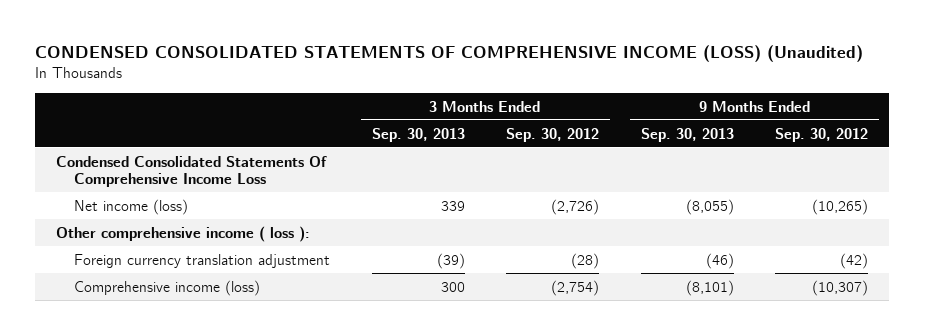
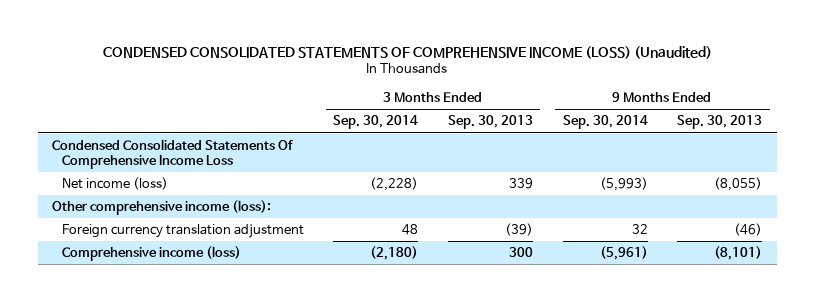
- | 3 Months Ended Sep. 30, 2013 | 3 Months Ended Sep. 30, 2012 | 9 Months Ended Sep. 30, 2013 | 9 Months Ended Sep. 30, 2012
+ | 3 Months Ended Sep. 30, 2014 | 3 Months Ended Sep. 30, 2013 | 9 Months Ended Sep. 30, 2014 | 9 Months Ended Sep. 30, 2013
- Other comprehensive income ( loss ):
+ Other comprehensive income (loss):

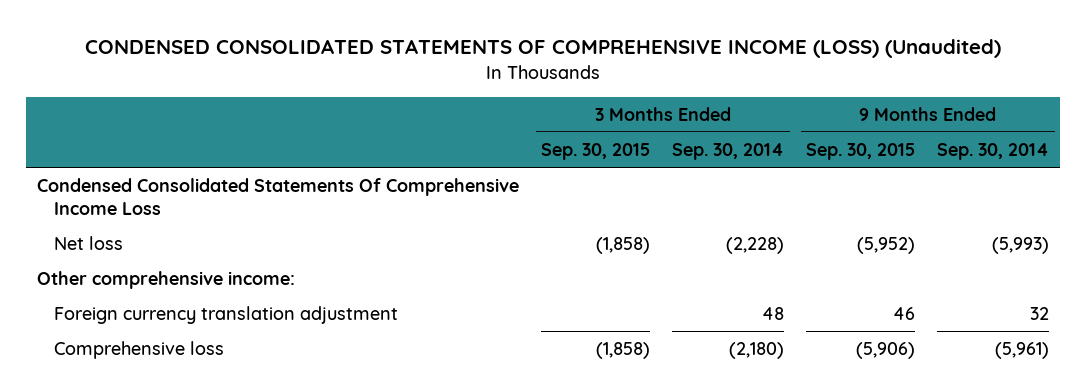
- | 3 Months Ended Sep. 30, 2014 | 3 Months Ended Sep. 30, 2013 | 9 Months Ended Sep. 30, 2014 | 9 Months Ended Sep. 30, 2013
+ | 3 Months Ended Sep. 30, 2015 | 3 Months Ended Sep. 30, 2014 | 9 Months Ended Sep. 30, 2015 | 9 Months Ended Sep. 30, 2014
- Net income (loss) | (2,228) | 339 | (5,993) | (8,055)
- Other comprehensive income (loss):
+ Net loss | (1,858) | (2,228) | (5,952) | (5,993)
+ Other comprehensive income:
- Comprehensive income (loss) | (2,180) | 300 | (5,961) | (8,101)
+ Comprehensive loss | (1,858) | (2,180) | (5,906) | (5,961)

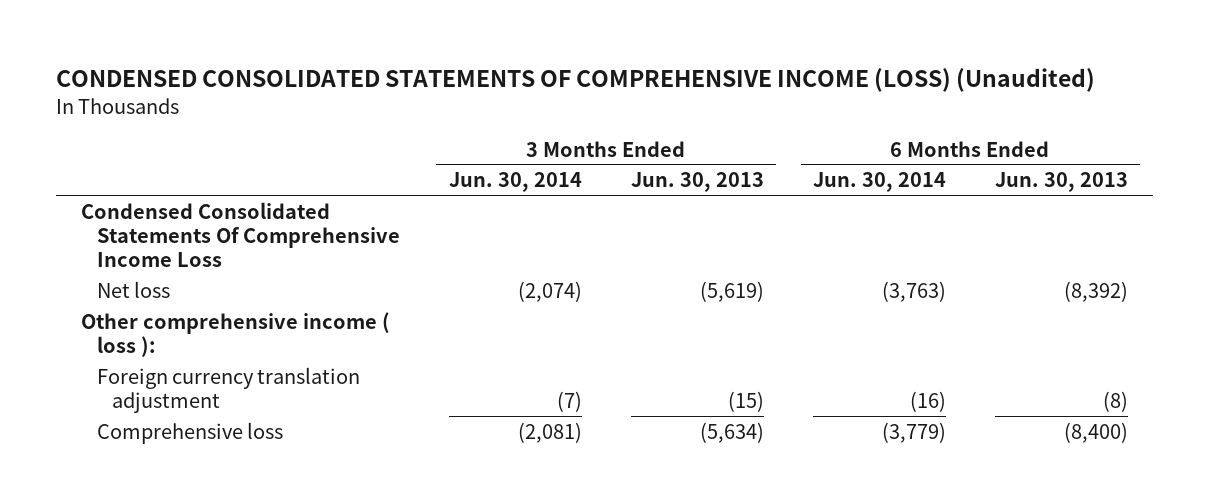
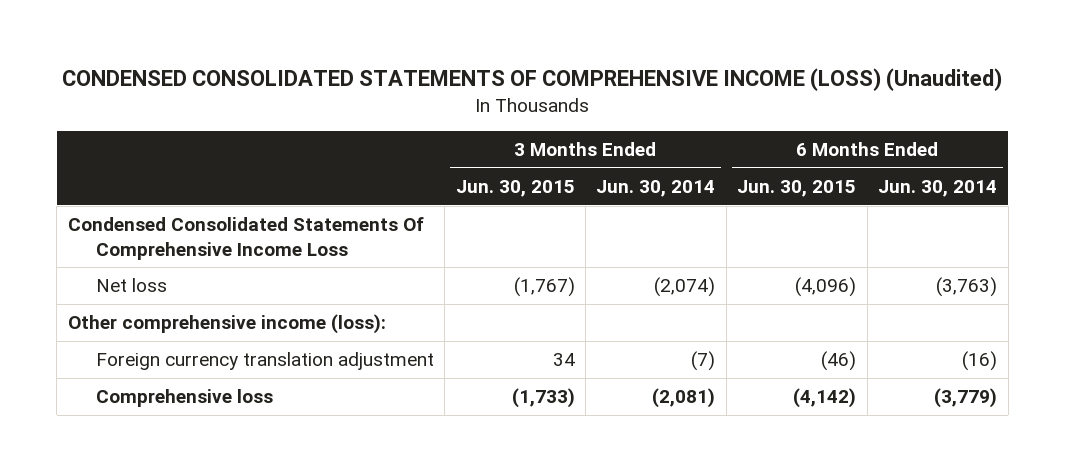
- | 3 Months Ended Jun. 30, 2014 | 3 Months Ended Jun. 30, 2013 | 6 Months Ended Jun. 30, 2014 | 6 Months Ended Jun. 30, 2013
+ | 3 Months Ended Jun. 30, 2015 | 3 Months Ended Jun. 30, 2014 | 6 Months Ended Jun. 30, 2015 | 6 Months Ended Jun. 30, 2014
- Other comprehensive income ( loss ):
+ Other comprehensive income (loss):

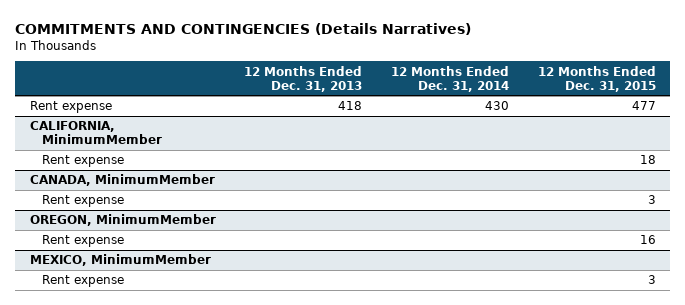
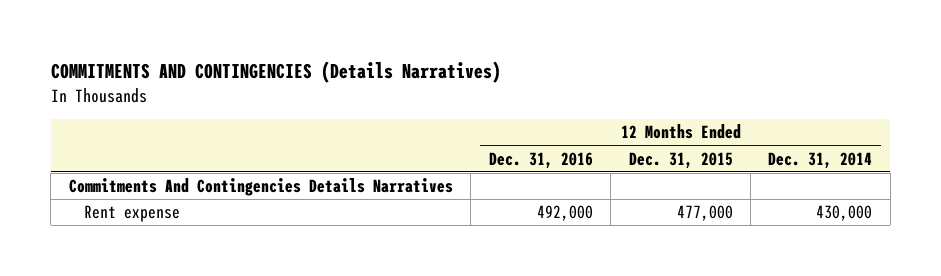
- | 12 Months Ended Dec. 31, 2013 | 12 Months Ended Dec. 31, 2014 | 12 Months Ended Dec. 31, 2015
+ | 12 Months Ended Dec. 31, 2016 | 12 Months Ended Dec. 31, 2015 | 12 Months Ended Dec. 31, 2014
- Rent expense | 418 | 430 | 477
- CALIFORNIA, MinimumMember
- Rent expense | | | 18
- CANADA, MinimumMember
- Rent expense | | | 3
- OREGON, MinimumMember
- Rent expense | | | 16
- MEXICO, MinimumMember
- Rent expense | | | 3
+ Commitments And Contingencies Details Narratives
+ Rent expense | 492,000 | 477,000 | 430,000

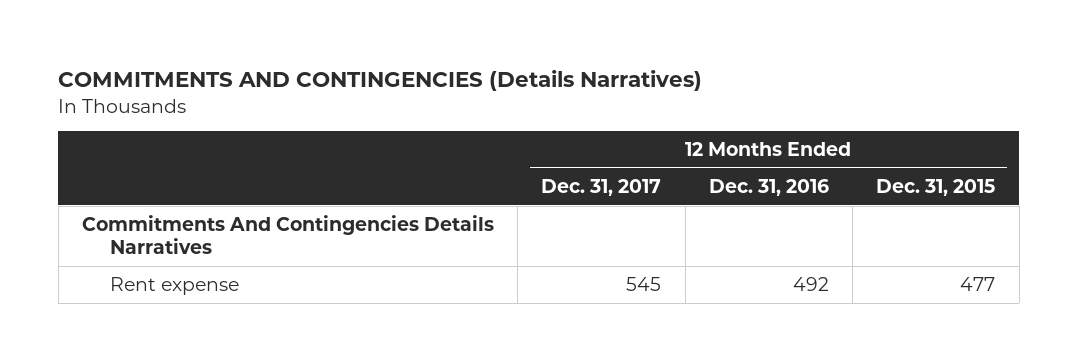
- | 12 Months Ended Dec. 31, 2016 | 12 Months Ended Dec. 31, 2015 | 12 Months Ended Dec. 31, 2014
+ | 12 Months Ended Dec. 31, 2017 | 12 Months Ended Dec. 31, 2016 | 12 Months Ended Dec. 31, 2015
- Rent expense | 492,000 | 477,000 | 430,000
+ Rent expense | 545 | 492 | 477

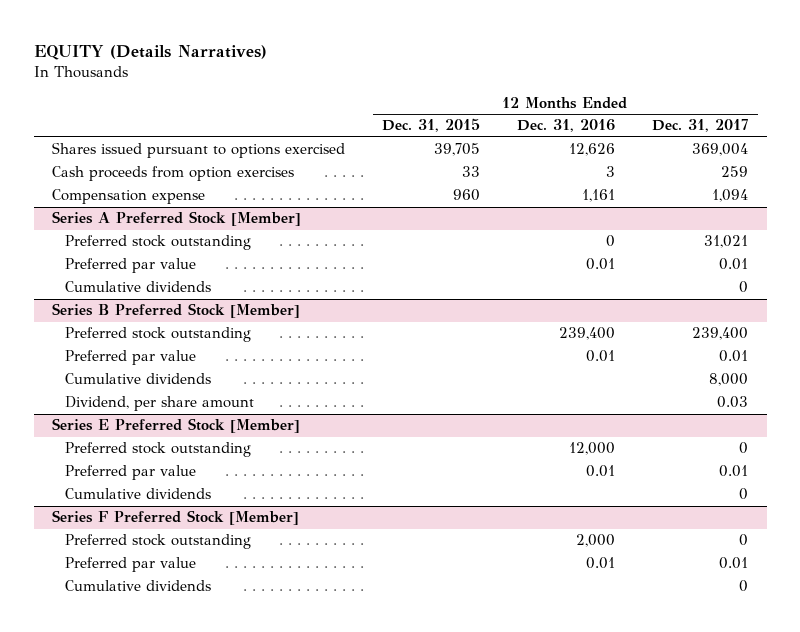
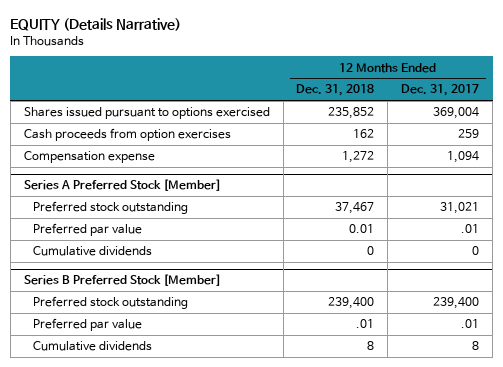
- EQUITY (Details Narratives)
+ EQUITY (Details Narrative)
- | 12 Months Ended Dec. 31, 2015 | 12 Months Ended Dec. 31, 2016 | 12 Months Ended Dec. 31, 2017
+ | 12 Months Ended Dec. 31, 2018 | 12 Months Ended Dec. 31, 2017
@ Series A Preferred Stock [Member]
- Preferred par value | | 0.01 | 0.01
+ Preferred par value | 0.01 | .01
@ Series B Preferred Stock [Member]
- Preferred par value | | 0.01 | 0.01
- Cumulative dividends | | | 8,000
- Dividend, per share amount | | | 0.03
- Series E Preferred Stock [Member]
- Preferred stock outstanding | | 12,000 | 0
- Preferred par value | | 0.01 | 0.01
- Cumulative dividends | | | 0
- Series F Preferred Stock [Member]
- Preferred stock outstanding | | 2,000 | 0
- Preferred par value | | 0.01 | 0.01
- Cumulative dividends | | | 0
@ Series B Preferred Stock [Member]
+ Preferred par value | .01 | .01
+ Cumulative dividends | 8 | 8

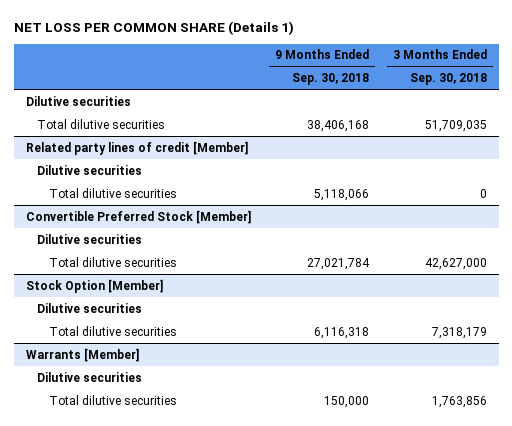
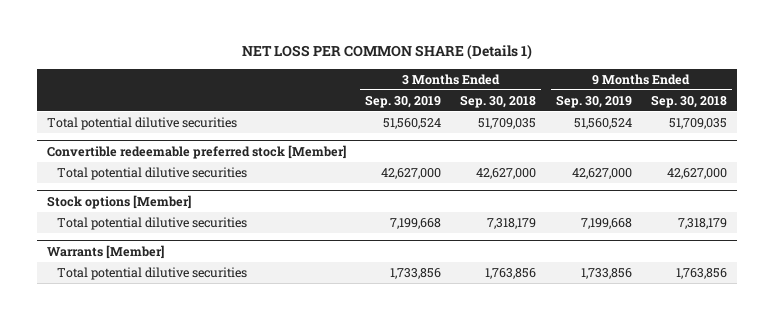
- | 9 Months Ended Sep. 30, 2018 | 3 Months Ended Sep. 30, 2018
+ | 3 Months Ended Sep. 30, 2019 | 3 Months Ended Sep. 30, 2018 | 9 Months Ended Sep. 30, 2019 | 9 Months Ended Sep. 30, 2018
- Dilutive securities
- Total dilutive securities | 38,406,168 | 51,709,035
- Related party lines of credit [Member]
- Dilutive securities
- Total dilutive securities | 5,118,066 | 0
- Convertible Preferred Stock [Member]
- Dilutive securities
- Total dilutive securities | 27,021,784 | 42,627,000
- Stock Option [Member]
- Dilutive securities
- Total dilutive securities | 6,116,318 | 7,318,179
+ Total potential dilutive securities | 51,560,524 | 51,709,035 | 51,560,524 | 51,709,035
+ Convertible redeemable preferred stock [Member]
+ Total potential dilutive securities | 42,627,000 | 42,627,000 | 42,627,000 | 42,627,000
+ Stock options [Member]
+ Total potential dilutive securities | 7,199,668 | 7,318,179 | 7,199,668 | 7,318,179
@ Warrants [Member]
- Dilutive securities
- Total dilutive securities | 150,000 | 1,763,856
+ Total potential dilutive securities | 1,733,856 | 1,763,856 | 1,733,856 | 1,763,856

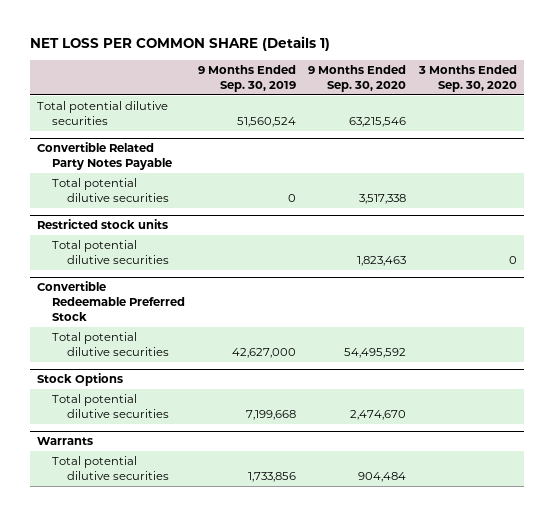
- | 3 Months Ended Sep. 30, 2019 | 3 Months Ended Sep. 30, 2018 | 9 Months Ended Sep. 30, 2019 | 9 Months Ended Sep. 30, 2018
+ | 9 Months Ended Sep. 30, 2019 | 9 Months Ended Sep. 30, 2020 | 3 Months Ended Sep. 30, 2020
- Convertible redeemable preferred stock [Member]
+ Convertible Related Party Notes Payable
+ Total potential dilutive securities | 0 | 3,517,338 |
+ Restricted stock units
+ Total potential dilutive securities | | 1,823,463 | 0
+ Convertible Redeemable Preferred Stock
- Stock options [Member]
+ Stock Options
- Warrants [Member]
+ Warrants

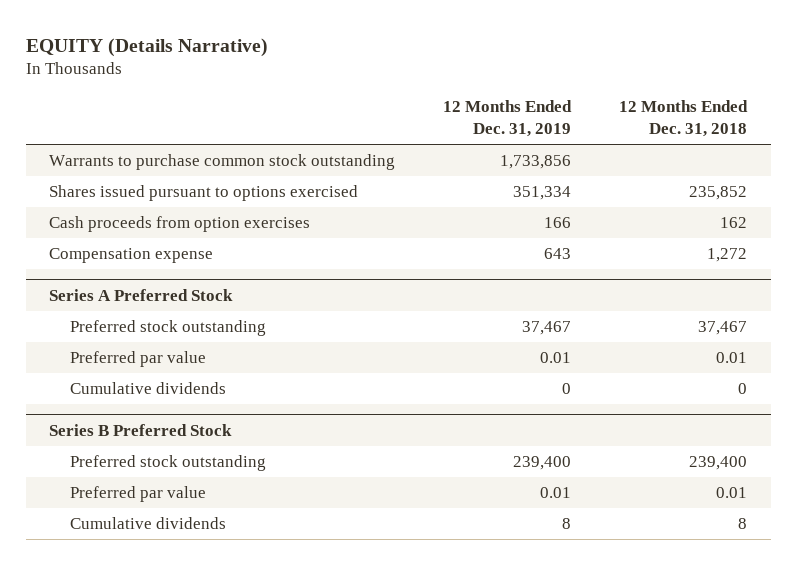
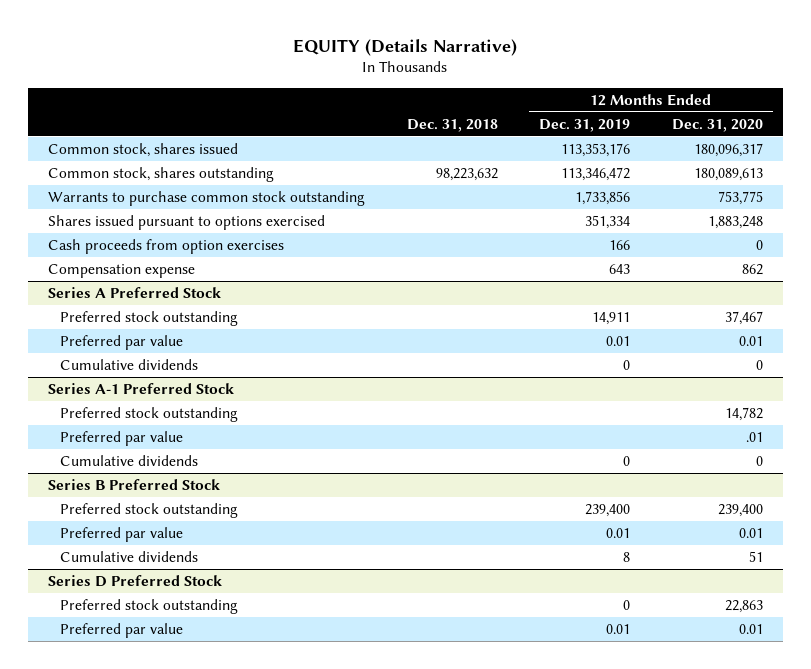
- | 12 Months Ended Dec. 31, 2019 | 12 Months Ended Dec. 31, 2018
+ | Dec. 31, 2018 | 12 Months Ended Dec. 31, 2019 | 12 Months Ended Dec. 31, 2020
+ Common stock, shares issued | | 113,353,176 | 180,096,317
+ Common stock, shares outstanding | 98,223,632 | 113,346,472 | 180,089,613
@ Series A Preferred Stock
- Preferred stock outstanding | 37,467 | 37,467
+ Preferred stock outstanding | | 14,911 | 37,467
+ Series A-1 Preferred Stock
+ Preferred stock outstanding | | | 14,782
+ Preferred par value | | | .01
+ Cumulative dividends | | 0 | 0
+ Series D Preferred Stock
+ Preferred stock outstanding | | 0 | 22,863
+ Preferred par value | | 0.01 | 0.01

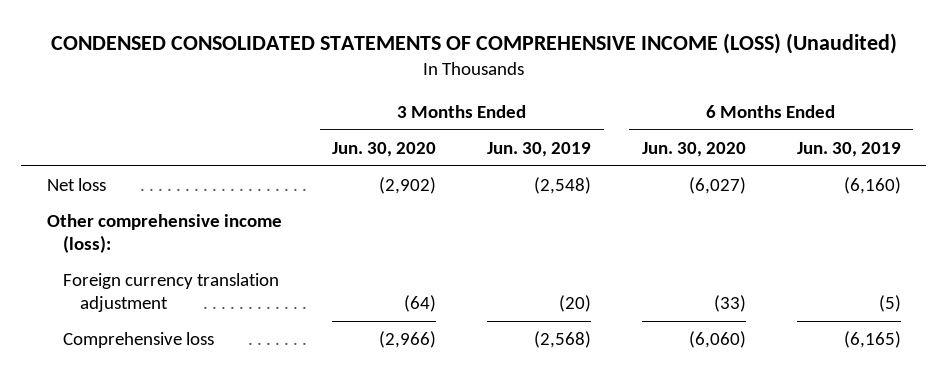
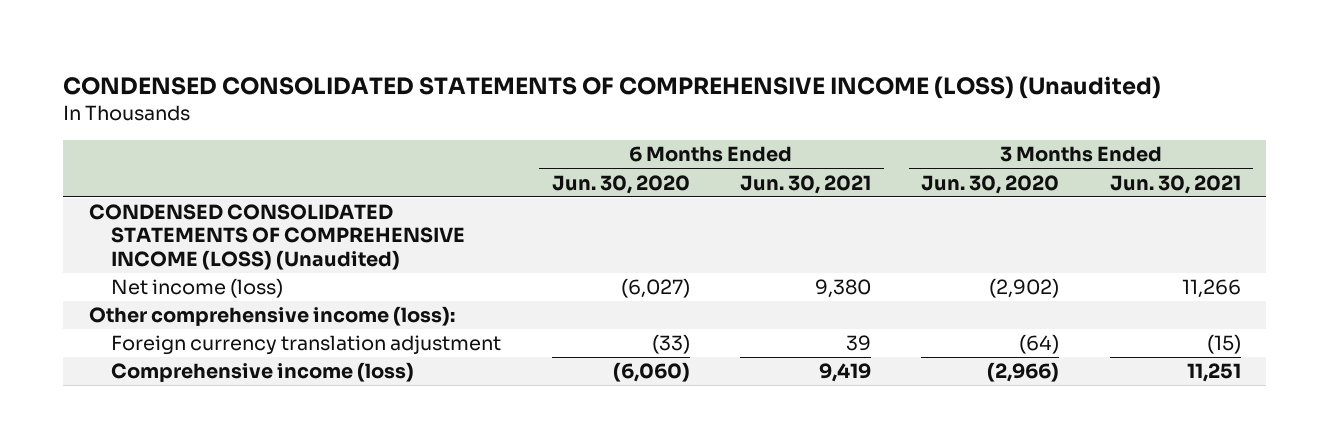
- | 3 Months Ended Jun. 30, 2020 | 3 Months Ended Jun. 30, 2019 | 6 Months Ended Jun. 30, 2020 | 6 Months Ended Jun. 30, 2019
+ | 6 Months Ended Jun. 30, 2020 | 6 Months Ended Jun. 30, 2021 | 3 Months Ended Jun. 30, 2020 | 3 Months Ended Jun. 30, 2021
- Net loss | (2,902) | (2,548) | (6,027) | (6,160)
+ CONDENSED CONSOLIDATED STATEMENTS OF COMPREHENSIVE INCOME (LOSS) (Unaudited)
+ Net income (loss) | (6,027) | 9,380 | (2,902) | 11,266
- Comprehensive loss | (2,966) | (2,568) | (6,060) | (6,165)
+ Comprehensive income (loss) | (6,060) | 9,419 | (2,966) | 11,251

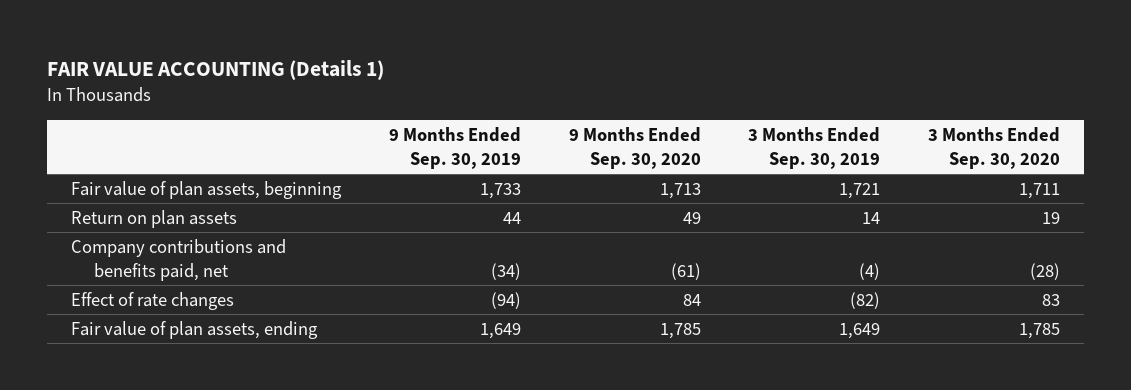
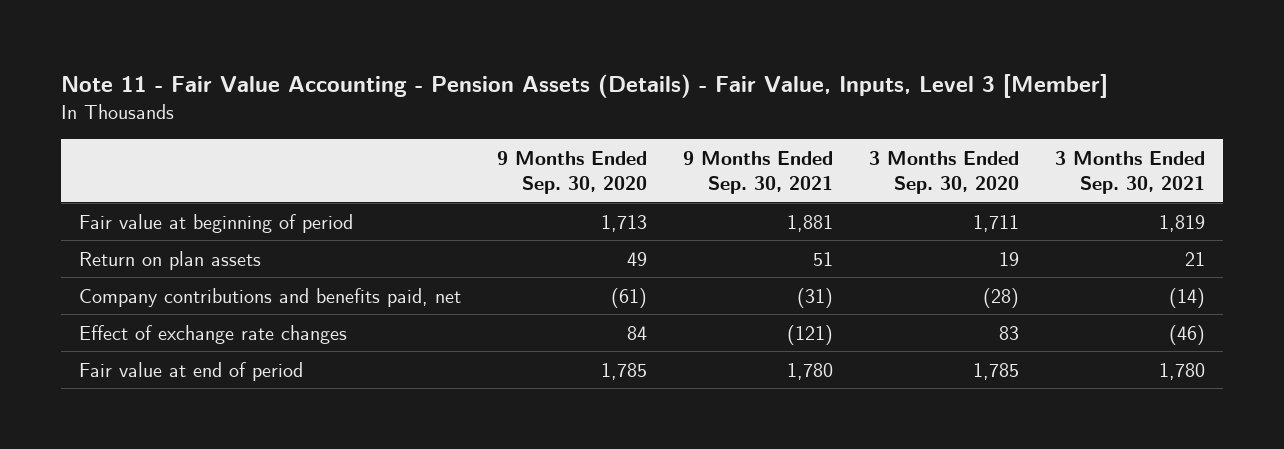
- FAIR VALUE ACCOUNTING (Details 1)
+ Note 11 - Fair Value Accounting - Pension Assets (Details) - Fair Value, Inputs, Level 3 [Member]
- | 9 Months Ended Sep. 30, 2019 | 9 Months Ended Sep. 30, 2020 | 3 Months Ended Sep. 30, 2019 | 3 Months Ended Sep. 30, 2020
+ | 9 Months Ended Sep. 30, 2020 | 9 Months Ended Sep. 30, 2021 | 3 Months Ended Sep. 30, 2020 | 3 Months Ended Sep. 30, 2021
- Fair value of plan assets, beginning | 1,733 | 1,713 | 1,721 | 1,711
+ Fair value at beginning of period | 1,713 | 1,881 | 1,711 | 1,819
- Effect of rate changes | (94) | 84 | (82) | 83
- Fair value of plan assets, ending | 1,649 | 1,785 | 1,649 | 1,785
+ Effect of exchange rate changes | 84 | (121) | 83 | (46)
+ Fair value at end of period | 1,785 | 1,780 | 1,785 | 1,780

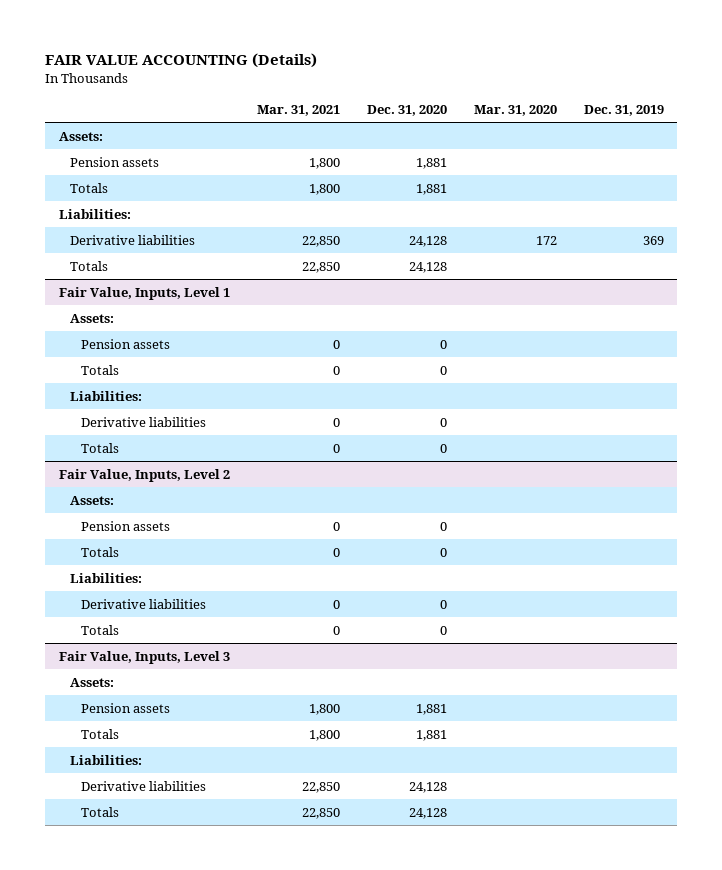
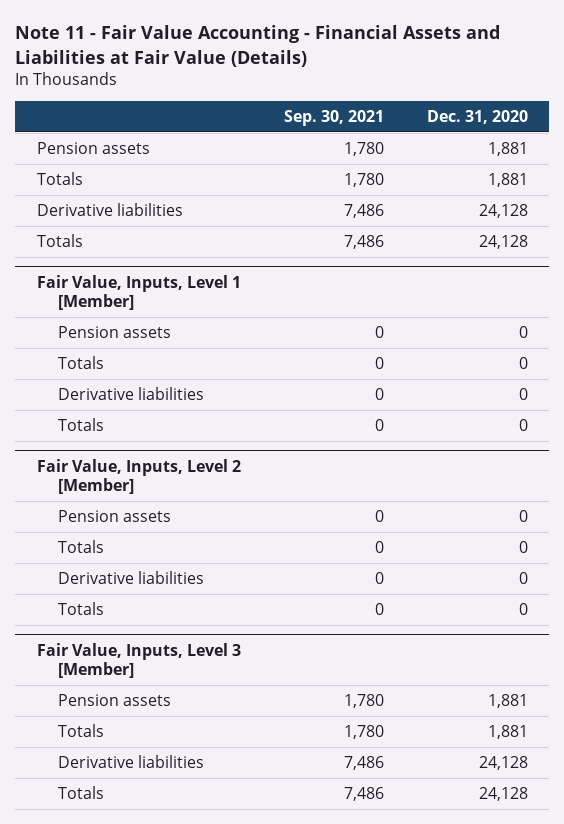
- FAIR VALUE ACCOUNTING (Details)
+ Note 11 - Fair Value Accounting - Financial Assets and Liabilities at Fair Value (Details)
- | Mar. 31, 2021 | Dec. 31, 2020 | Mar. 31, 2020 | Dec. 31, 2019
+ | Sep. 30, 2021 | Dec. 31, 2020
- Assets:
- Liabilities:
- Fair Value, Inputs, Level 1
- Assets:
+ Fair Value, Inputs, Level 1 [Member]
- Liabilities:
- Fair Value, Inputs, Level 2
- Assets:
+ Fair Value, Inputs, Level 2 [Member]
- Liabilities:
- Fair Value, Inputs, Level 3
- Assets:
+ Fair Value, Inputs, Level 3 [Member]
- Liabilities:

